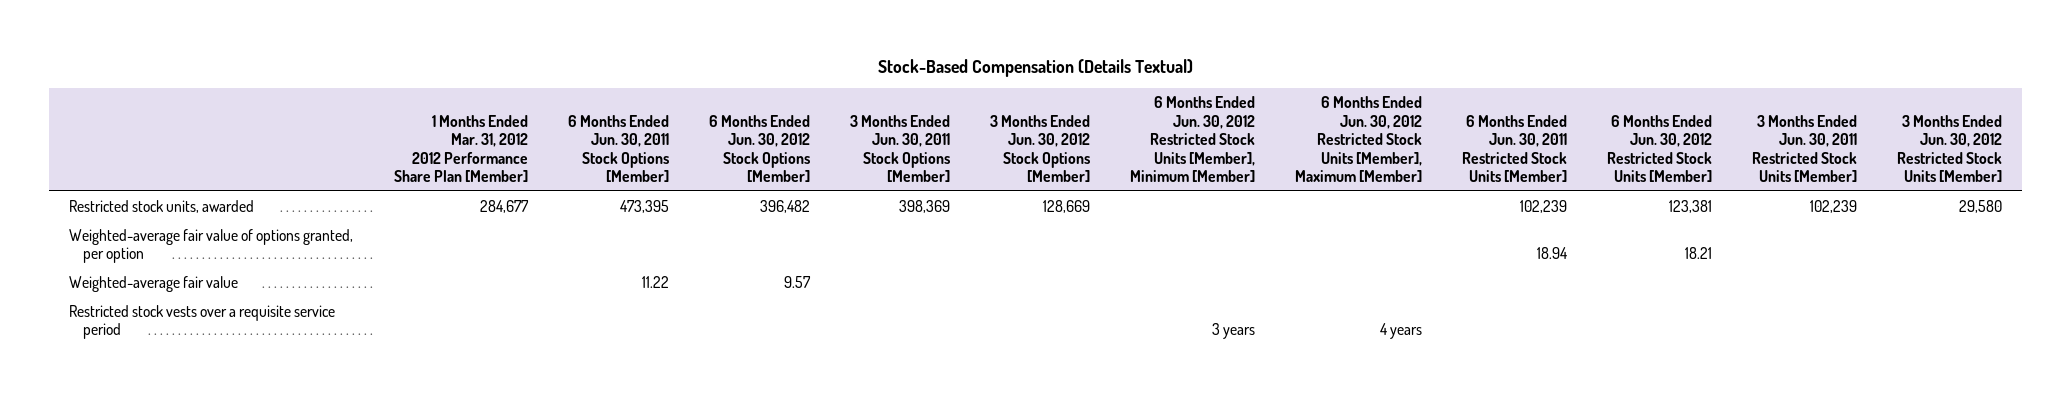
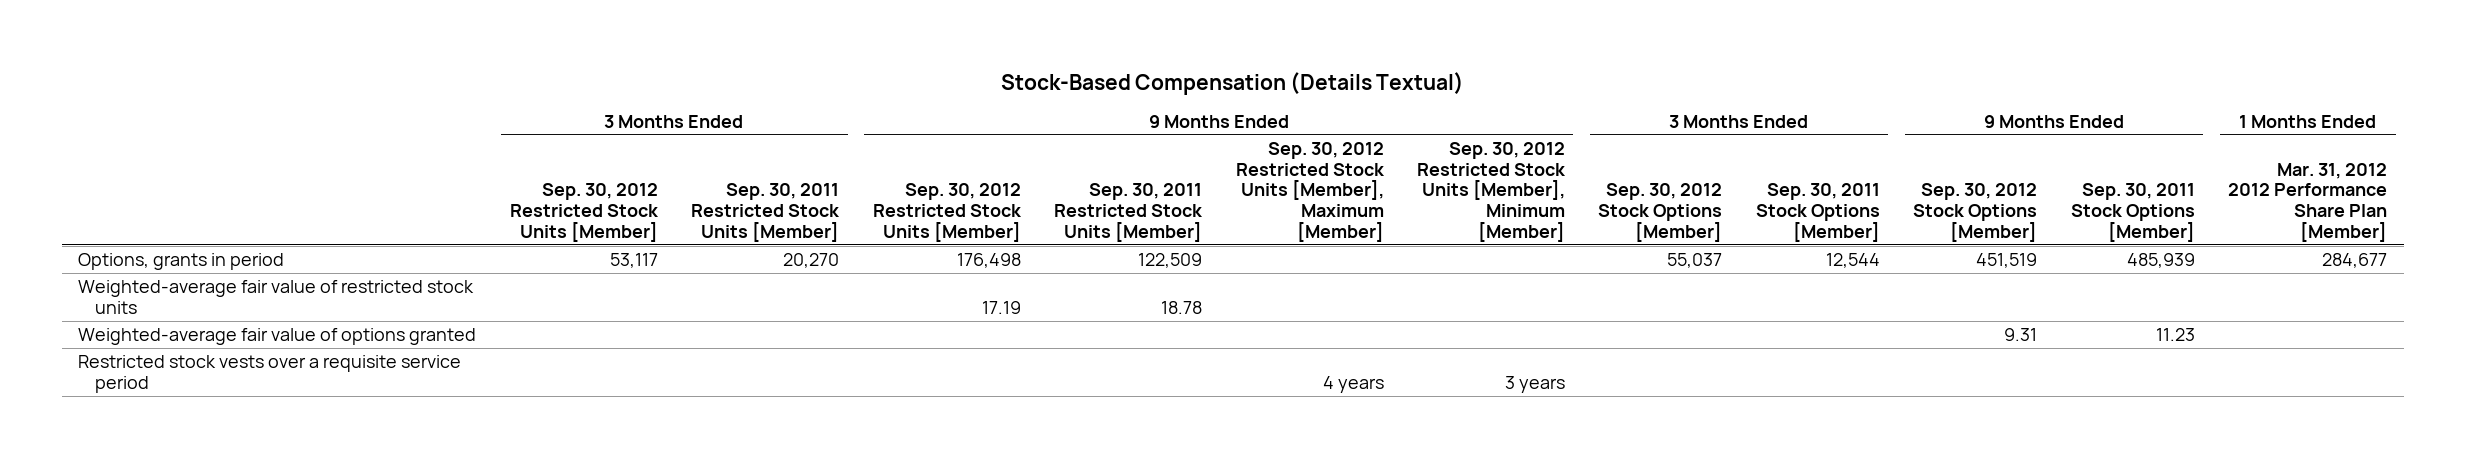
- | 1 Months Ended Mar. 31, 2012 2012 Performance Share Plan [Member] | 6 Months Ended Jun. 30, 2011 Stock Options [Member] | 6 Months Ended Jun. 30, 2012 Stock Options [Member] | 3 Months Ended Jun. 30, 2011 Stock Options [Member] | 3 Months Ended Jun. 30, 2012 Stock Options [Member] | 6 Months Ended Jun. 30, 2012 Restricted Stock Units [Member], Minimum [Member] | 6 Months Ended Jun. 30, 2012 Restricted Stock Units [Member], Maximum [Member] | 6 Months Ended Jun. 30, 2011 Restricted Stock Units [Member] | 6 Months Ended Jun. 30, 2012 Restricted Stock Units [Member] | 3 Months Ended Jun. 30, 2011 Restricted Stock Units [Member] | 3 Months Ended Jun. 30, 2012 Restricted Stock Units [Member]
+ | 3 Months Ended Sep. 30, 2012 Restricted Stock Units [Member] | 3 Months Ended Sep. 30, 2011 Restricted Stock Units [Member] | 9 Months Ended Sep. 30, 2012 Restricted Stock Units [Member] | 9 Months Ended Sep. 30, 2011 Restricted Stock Units [Member] | 9 Months Ended Sep. 30, 2012 Restricted Stock Units [Member], Maximum [Member] | 9 Months Ended Sep. 30, 2012 Restricted Stock Units [Member], Minimum [Member] | 3 Months Ended Sep. 30, 2012 Stock Options [Member] | 3 Months Ended Sep. 30, 2011 Stock Options [Member] | 9 Months Ended Sep. 30, 2012 Stock Options [Member] | 9 Months Ended Sep. 30, 2011 Stock Options [Member] | 1 Months Ended Mar. 31, 2012 2012 Performance Share Plan [Member]
- Restricted stock units, awarded | 284,677 | 473,395 | 396,482 | 398,369 | 128,669 | | | 102,239 | 123,381 | 102,239 | 29,580
- Weighted-average fair value of options granted, per option | | | | | | | | 18.94 | 18.21 | |
- Weighted-average fair value | | 11.22 | 9.57 | | | | | | | |
+ Options, grants in period | 53,117 | 20,270 | 176,498 | 122,509 | | | 55,037 | 12,544 | 451,519 | 485,939 | 284,677
+ Weighted-average fair value of restricted stock units | | | 17.19 | 18.78 | | | | | | |
+ Weighted-average fair value of options granted | | | | | | | | | 9.31 | 11.23 |

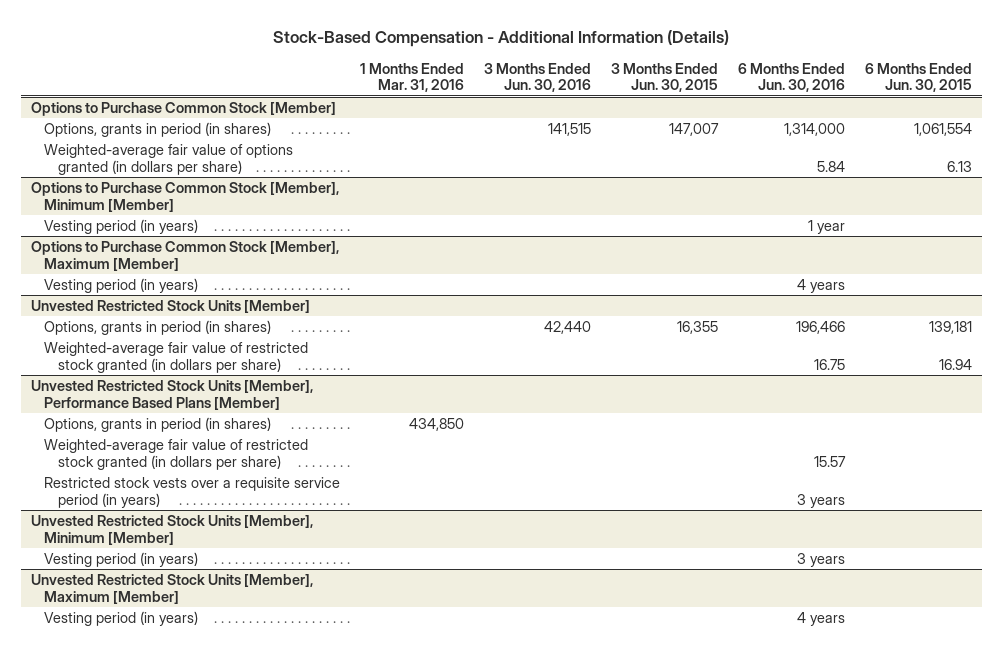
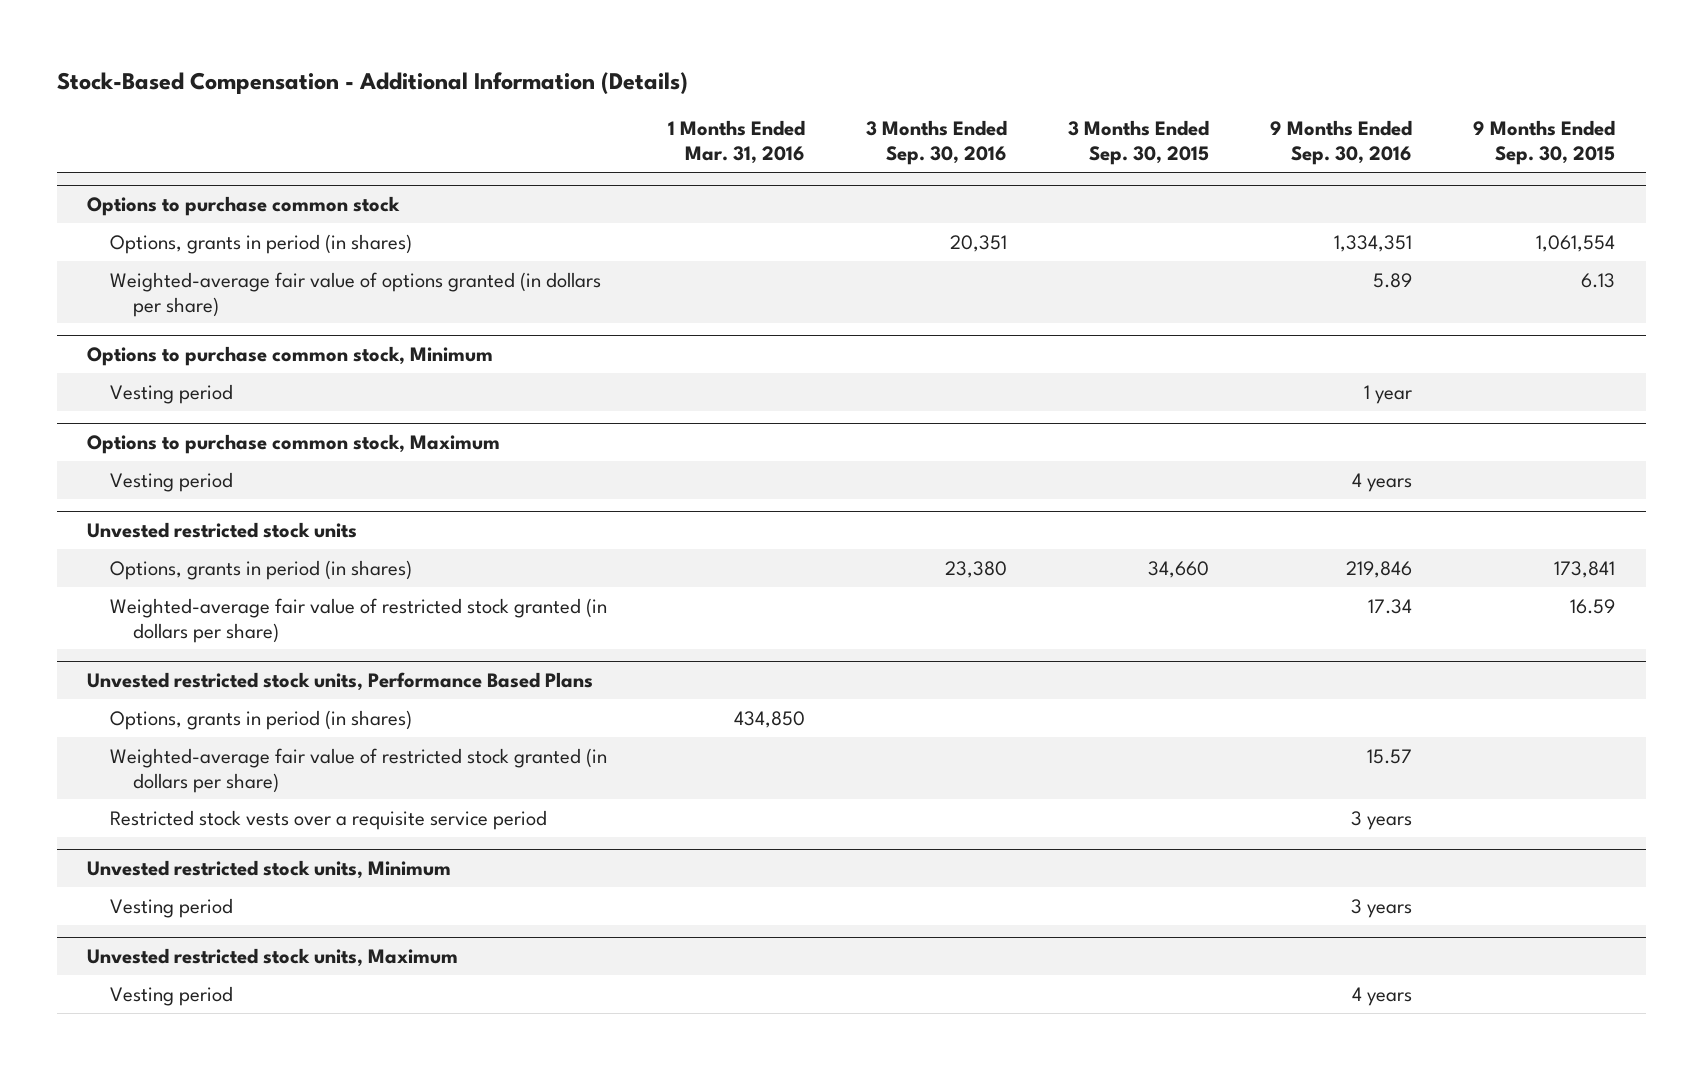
- | 1 Months Ended Mar. 31, 2016 | 3 Months Ended Jun. 30, 2016 | 3 Months Ended Jun. 30, 2015 | 6 Months Ended Jun. 30, 2016 | 6 Months Ended Jun. 30, 2015
+ | 1 Months Ended Mar. 31, 2016 | 3 Months Ended Sep. 30, 2016 | 3 Months Ended Sep. 30, 2015 | 9 Months Ended Sep. 30, 2016 | 9 Months Ended Sep. 30, 2015
- Options to Purchase Common Stock [Member]
+ Options to purchase common stock
- Options to Purchase Common Stock [Member], Minimum [Member]
- Vesting period (in years) | | | | 1 year |
- Options to Purchase Common Stock [Member], Maximum [Member]
- Vesting period (in years) | | | | 4 years |
- Unvested Restricted Stock Units [Member]
+ Options to purchase common stock, Minimum
+ Vesting period | | | | 1 year |
+ Options to purchase common stock, Maximum
+ Vesting period | | | | 4 years |
+ Unvested restricted stock units
- Unvested Restricted Stock Units [Member], Performance Based Plans [Member]
+ Unvested restricted stock units, Performance Based Plans
- Restricted stock vests over a requisite service period (in years) | | | | 3 years |
- Unvested Restricted Stock Units [Member], Minimum [Member]
- Vesting period (in years) | | | | 3 years |
- Unvested Restricted Stock Units [Member], Maximum [Member]
- Vesting period (in years) | | | | 4 years |
+ Restricted stock vests over a requisite service period | | | | 3 years |
+ Unvested restricted stock units, Minimum
+ Vesting period | | | | 3 years |
+ Unvested restricted stock units, Maximum
+ Vesting period | | | | 4 years |

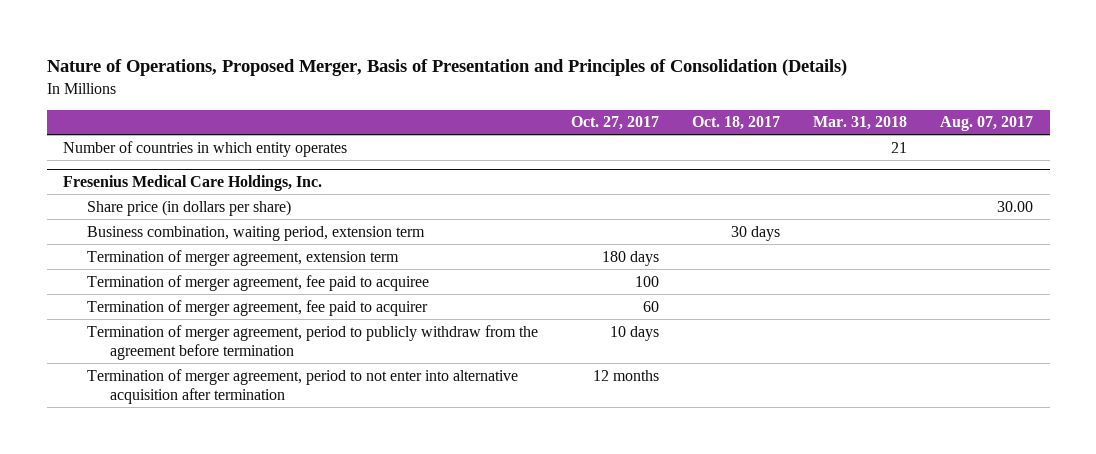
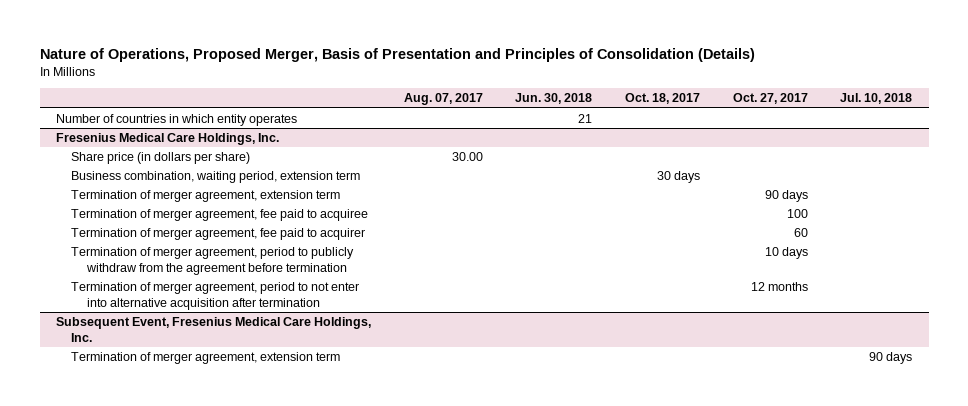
- | Oct. 27, 2017 | Oct. 18, 2017 | Mar. 31, 2018 | Aug. 07, 2017
+ | Aug. 07, 2017 | Jun. 30, 2018 | Oct. 18, 2017 | Oct. 27, 2017 | Jul. 10, 2018
@ Fresenius Medical Care Holdings, Inc.
- Termination of merger agreement, extension term | 180 days | | |
+ Termination of merger agreement, extension term | | | | 90 days |
+ Subsequent Event, Fresenius Medical Care Holdings, Inc.
+ Termination of merger agreement, extension term | | | | | 90 days

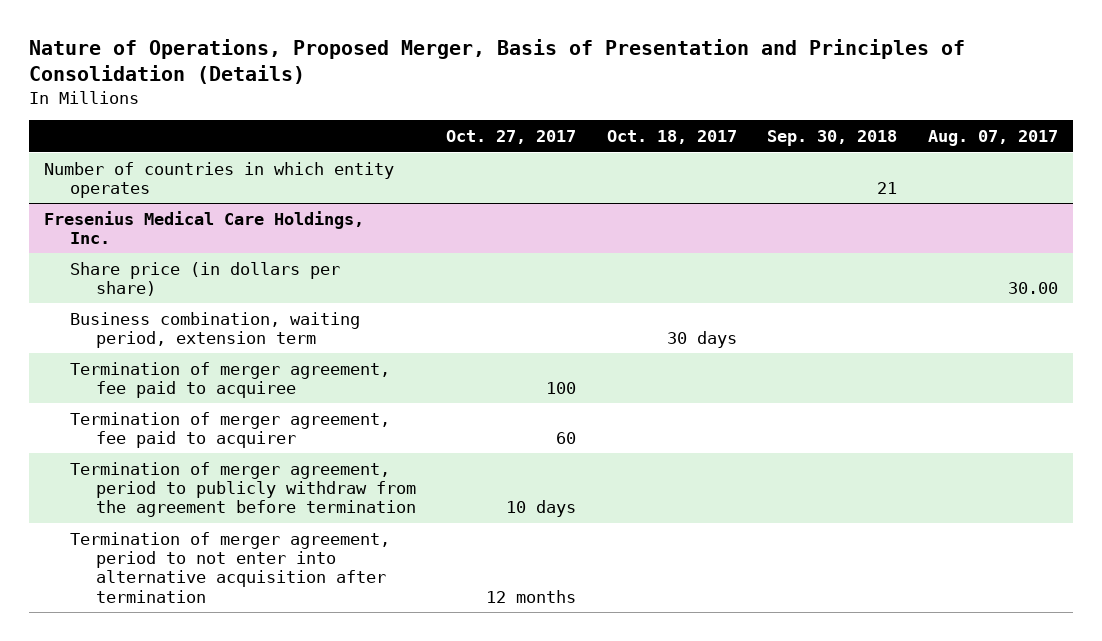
- | Aug. 07, 2017 | Jun. 30, 2018 | Oct. 18, 2017 | Oct. 27, 2017 | Jul. 10, 2018
+ | Oct. 27, 2017 | Oct. 18, 2017 | Sep. 30, 2018 | Aug. 07, 2017
@ Fresenius Medical Care Holdings, Inc.
- Termination of merger agreement, extension term | | | | 90 days |
- Subsequent Event, Fresenius Medical Care Holdings, Inc.
- Termination of merger agreement, extension term | | | | | 90 days

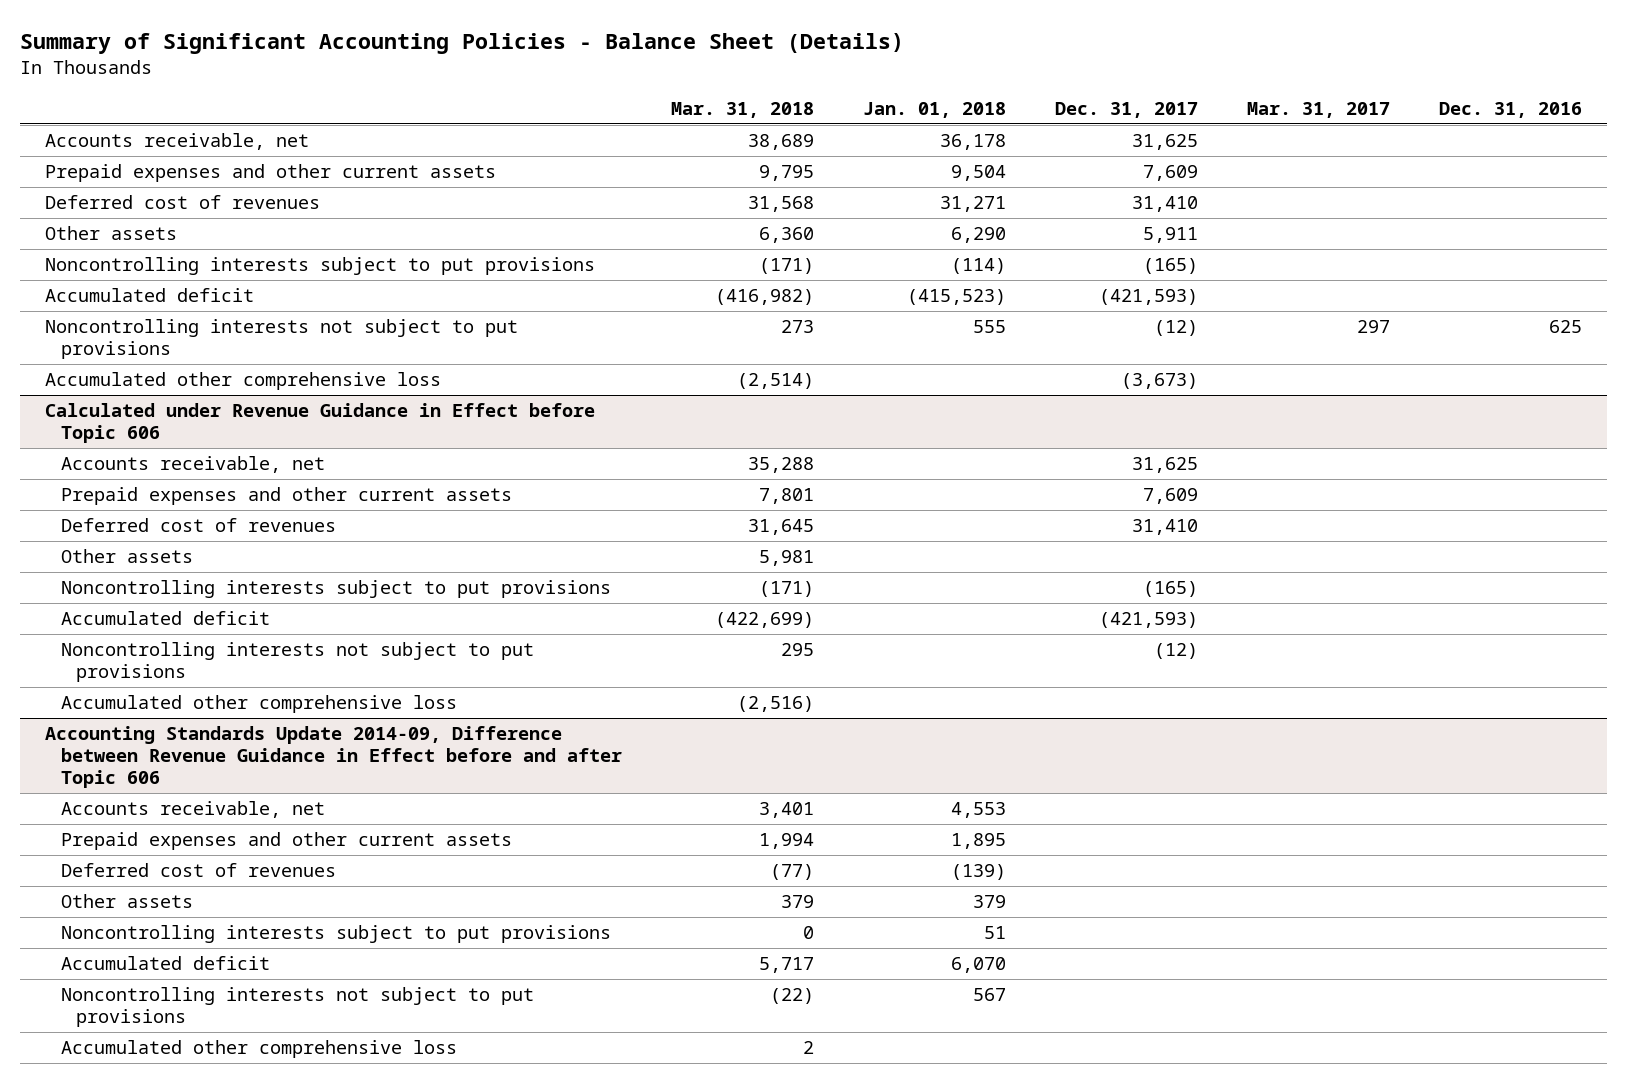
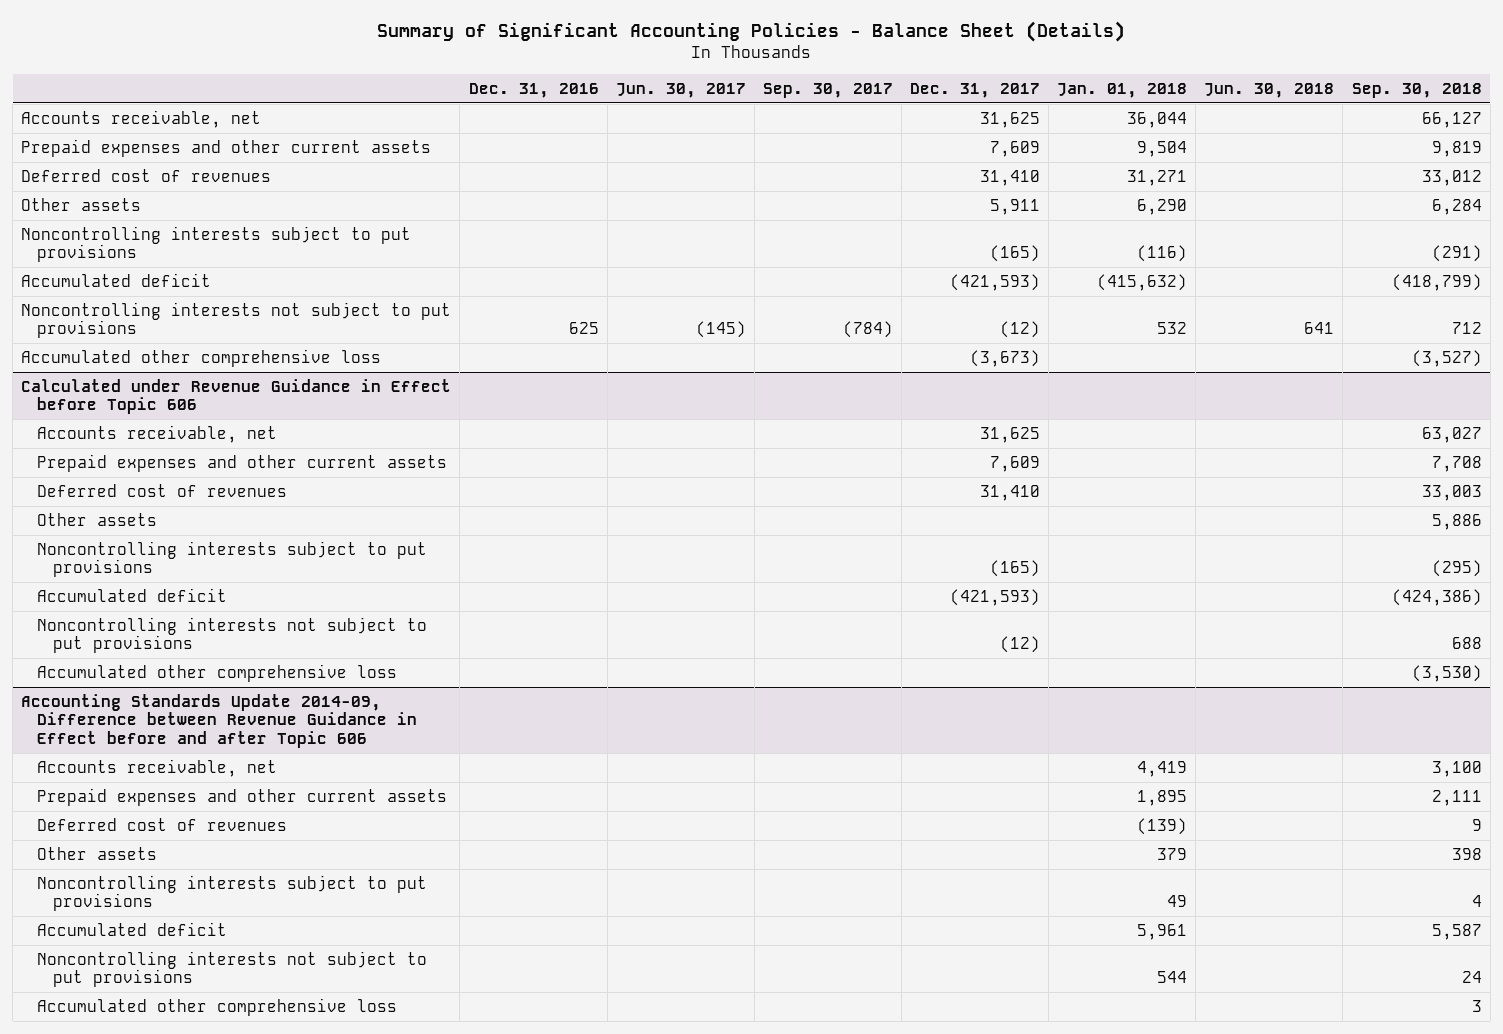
- | Mar. 31, 2018 | Jan. 01, 2018 | Dec. 31, 2017 | Mar. 31, 2017 | Dec. 31, 2016
+ | Dec. 31, 2016 | Jun. 30, 2017 | Sep. 30, 2017 | Dec. 31, 2017 | Jan. 01, 2018 | Jun. 30, 2018 | Sep. 30, 2018
- Accounts receivable, net | 38,689 | 36,178 | 31,625 | |
+ Accounts receivable, net | | | | 31,625 | 36,044 | | 66,127
- Noncontrolling interests subject to put provisions | (171) | (114) | (165) | |
- Accumulated deficit | (416,982) | (415,523) | (421,593) | |
- Noncontrolling interests not subject to put provisions | 273 | 555 | (12) | 297 | 625
+ Noncontrolling interests subject to put provisions | | | | (165) | (116) | | (291)
+ Accumulated deficit | | | | (421,593) | (415,632) | | (418,799)
+ Noncontrolling interests not subject to put provisions | 625 | (145) | (784) | (12) | 532 | 641 | 712
@ Accounting Standards Update 2014-09, Difference between Revenue Guidance in Effect before and after Topic 606
- Accounts receivable, net | 3,401 | 4,553 | | |
+ Accounts receivable, net | | | | | 4,419 | | 3,100
- Noncontrolling interests subject to put provisions | 0 | 51 | | |
- Accumulated deficit | 5,717 | 6,070 | | |
- Noncontrolling interests not subject to put provisions | (22) | 567 | | |
+ Noncontrolling interests subject to put provisions | | | | | 49 | | 4
+ Accumulated deficit | | | | | 5,961 | | 5,587
+ Noncontrolling interests not subject to put provisions | | | | | 544 | | 24

